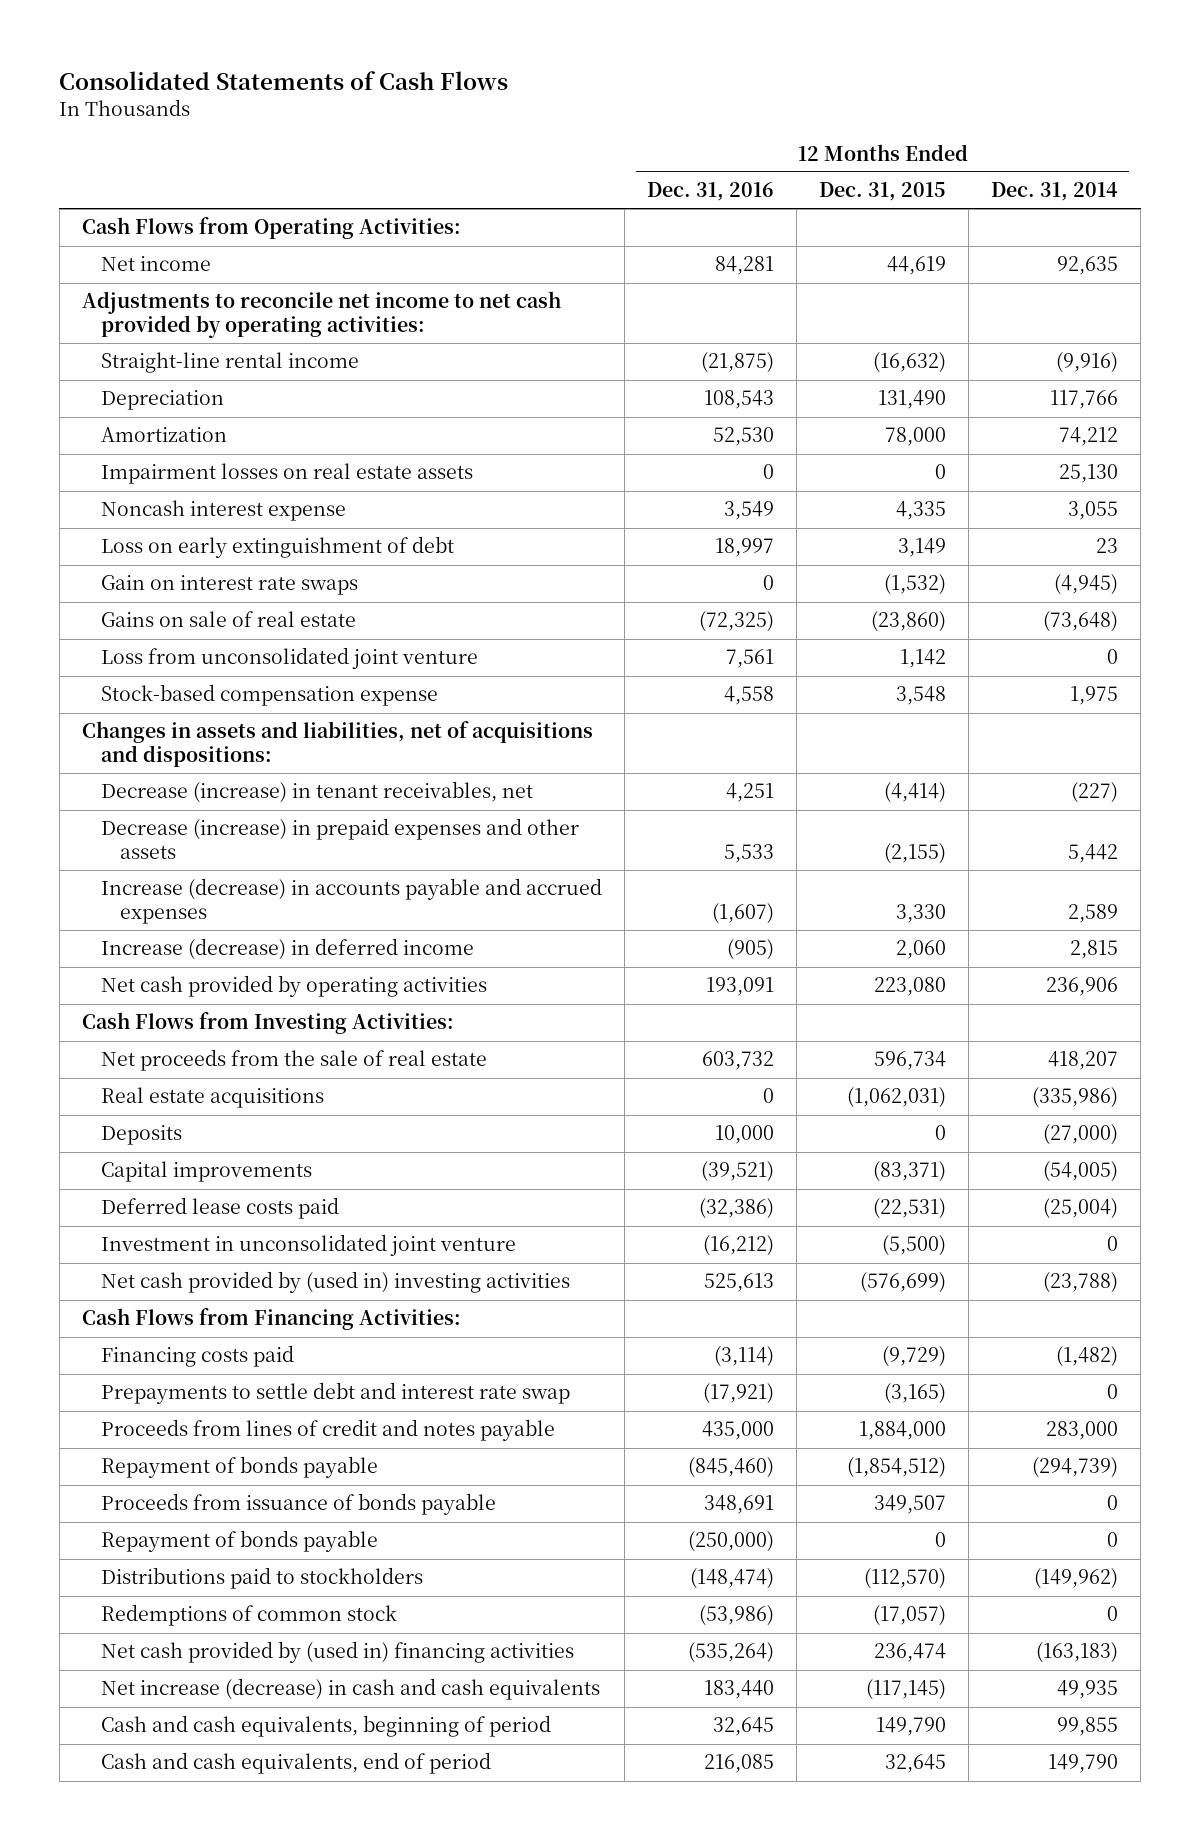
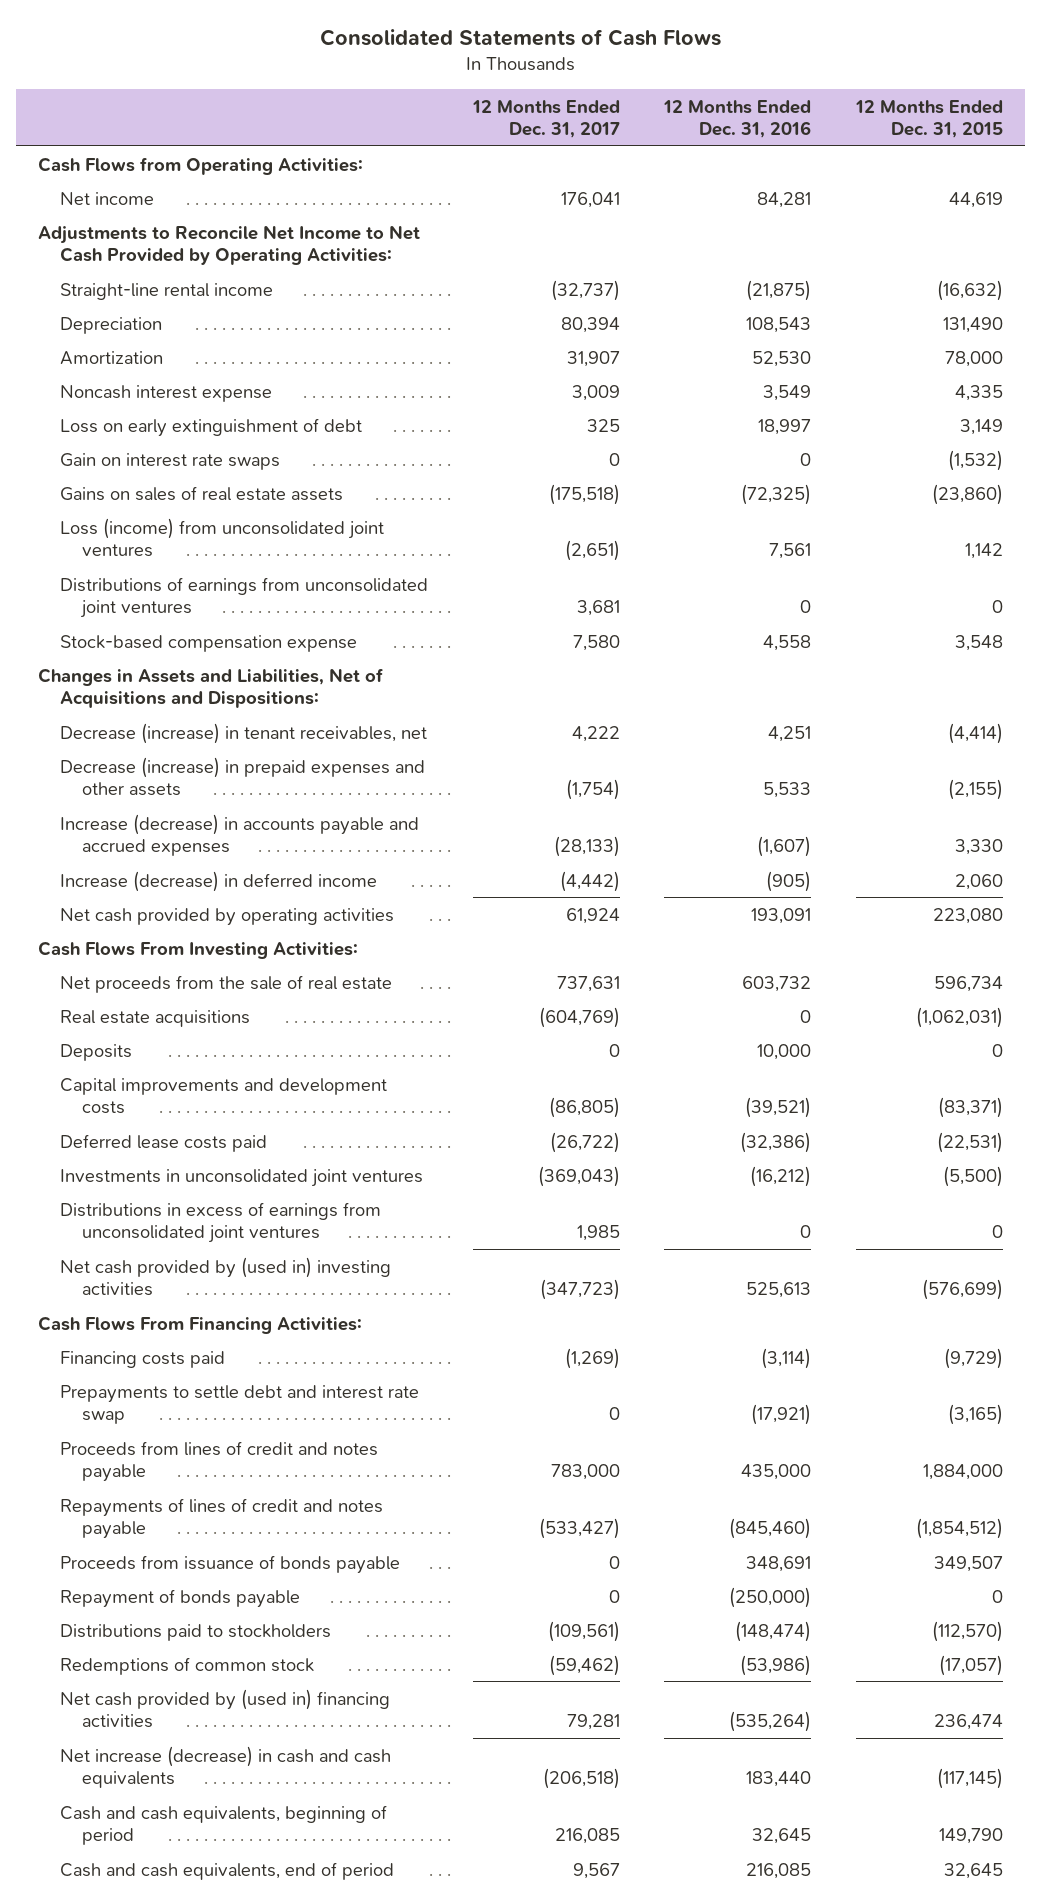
- | 12 Months Ended Dec. 31, 2016 | 12 Months Ended Dec. 31, 2015 | 12 Months Ended Dec. 31, 2014
+ | 12 Months Ended Dec. 31, 2017 | 12 Months Ended Dec. 31, 2016 | 12 Months Ended Dec. 31, 2015
- Adjustments to reconcile net income to net cash provided by operating activities:
+ Adjustments to Reconcile Net Income to Net Cash Provided by Operating Activities:
- Impairment losses on real estate assets | 0 | 0 | 25,130
- Gains on sale of real estate | (72,325) | (23,860) | (73,648)
- Loss from unconsolidated joint venture | 7,561 | 1,142 | 0
+ Gains on sales of real estate assets | (175,518) | (72,325) | (23,860)
+ Loss (income) from unconsolidated joint ventures | (2,651) | 7,561 | 1,142
+ Distributions of earnings from unconsolidated joint ventures | 3,681 | 0 | 0
- Changes in assets and liabilities, net of acquisitions and dispositions:
+ Changes in Assets and Liabilities, Net of Acquisitions and Dispositions:
- Cash Flows from Investing Activities:
+ Cash Flows From Investing Activities:
- Capital improvements | (39,521) | (83,371) | (54,005)
+ Capital improvements and development costs | (86,805) | (39,521) | (83,371)
- Investment in unconsolidated joint venture | (16,212) | (5,500) | 0
+ Investments in unconsolidated joint ventures | (369,043) | (16,212) | (5,500)
+ Distributions in excess of earnings from unconsolidated joint ventures | 1,985 | 0 | 0
- Cash Flows from Financing Activities:
+ Cash Flows From Financing Activities:
- Repayment of bonds payable | (845,460) | (1,854,512) | (294,739)
+ Repayments of lines of credit and notes payable | (533,427) | (845,460) | (1,854,512)

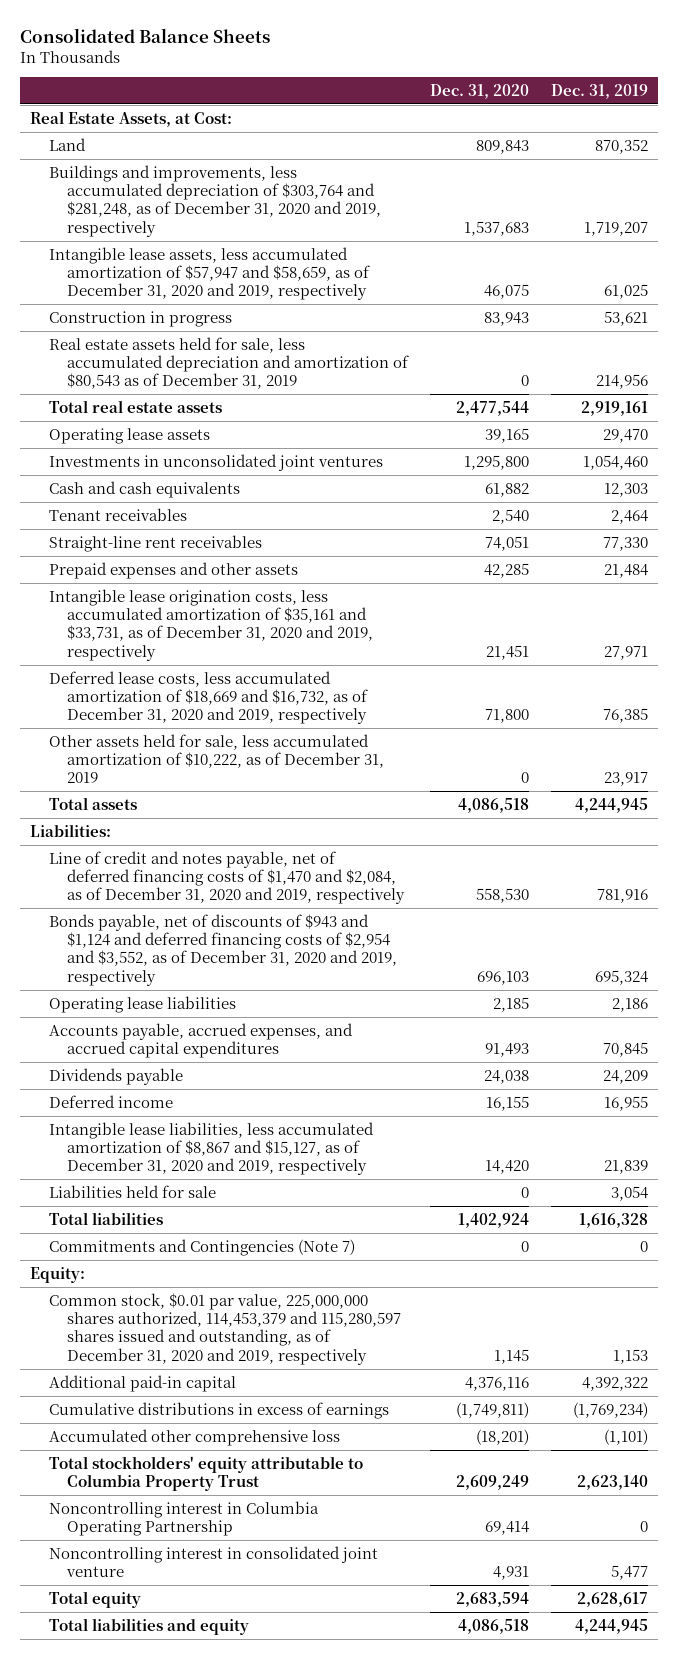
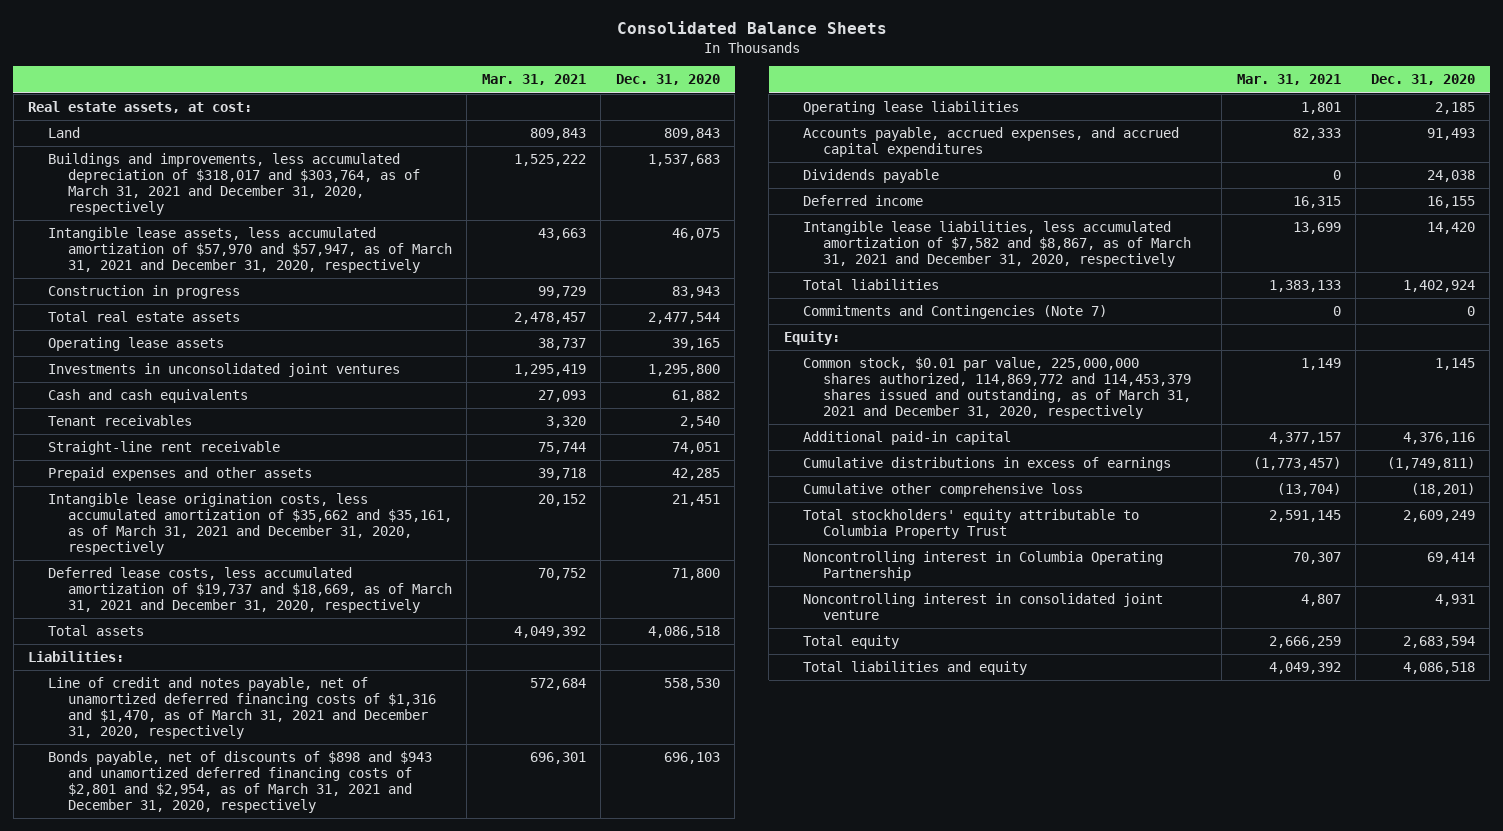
- | Dec. 31, 2020 | Dec. 31, 2019
+ | Mar. 31, 2021 | Dec. 31, 2020
- Real Estate Assets, at Cost:
+ Real estate assets, at cost:
- Buildings and improvements, less accumulated depreciation of $303,764 and $281,248, as of December 31, 2020 and 2019, respectively | 1,537,683 | 1,719,207
- Intangible lease assets, less accumulated amortization of $57,947 and $58,659, as of December 31, 2020 and 2019, respectively | 46,075 | 61,025
+ Buildings and improvements, less accumulated depreciation of $318,017 and $303,764, as of March 31, 2021 and December 31, 2020, respectively | 1,525,222 | 1,537,683
+ Intangible lease assets, less accumulated amortization of $57,970 and $57,947, as of March 31, 2021 and December 31, 2020, respectively | 43,663 | 46,075
- Real estate assets held for sale, less accumulated depreciation and amortization of $80,543 as of December 31, 2019 | 0 | 214,956
- Straight-line rent receivables | 74,051 | 77,330
+ Straight-line rent receivable | 75,744 | 74,051
- Intangible lease origination costs, less accumulated amortization of $35,161 and $33,731, as of December 31, 2020 and 2019, respectively | 21,451 | 27,971
- Deferred lease costs, less accumulated amortization of $18,669 and $16,732, as of December 31, 2020 and 2019, respectively | 71,800 | 76,385
- Other assets held for sale, less accumulated amortization of $10,222, as of December 31, 2019 | 0 | 23,917
+ Intangible lease origination costs, less accumulated amortization of $35,662 and $35,161, as of March 31, 2021 and December 31, 2020, respectively | 20,152 | 21,451
+ Deferred lease costs, less accumulated amortization of $19,737 and $18,669, as of March 31, 2021 and December 31, 2020, respectively | 70,752 | 71,800
- Line of credit and notes payable, net of deferred financing costs of $1,470 and $2,084, as of December 31, 2020 and 2019, respectively | 558,530 | 781,916
- Bonds payable, net of discounts of $943 and $1,124 and deferred financing costs of $2,954 and $3,552, as of December 31, 2020 and 2019, respectively | 696,103 | 695,324
+ Line of credit and notes payable, net of unamortized deferred financing costs of $1,316 and $1,470, as of March 31, 2021 and December 31, 2020, respectively | 572,684 | 558,530
+ Bonds payable, net of discounts of $898 and $943 and unamortized deferred financing costs of $2,801 and $2,954, as of March 31, 2021 and December 31, 2020, respectively | 696,301 | 696,103
- Intangible lease liabilities, less accumulated amortization of $8,867 and $15,127, as of December 31, 2020 and 2019, respectively | 14,420 | 21,839
- Liabilities held for sale | 0 | 3,054
+ Intangible lease liabilities, less accumulated amortization of $7,582 and $8,867, as of March 31, 2021 and December 31, 2020, respectively | 13,699 | 14,420
- Common stock, $0.01 par value, 225,000,000 shares authorized, 114,453,379 and 115,280,597 shares issued and outstanding, as of December 31, 2020 and 2019, respectively | 1,145 | 1,153
+ Common stock, $0.01 par value, 225,000,000 shares authorized, 114,869,772 and 114,453,379 shares issued and outstanding, as of March 31, 2021 and December 31, 2020, respectively | 1,149 | 1,145
- Accumulated other comprehensive loss | (18,201) | (1,101)
+ Cumulative other comprehensive loss | (13,704) | (18,201)

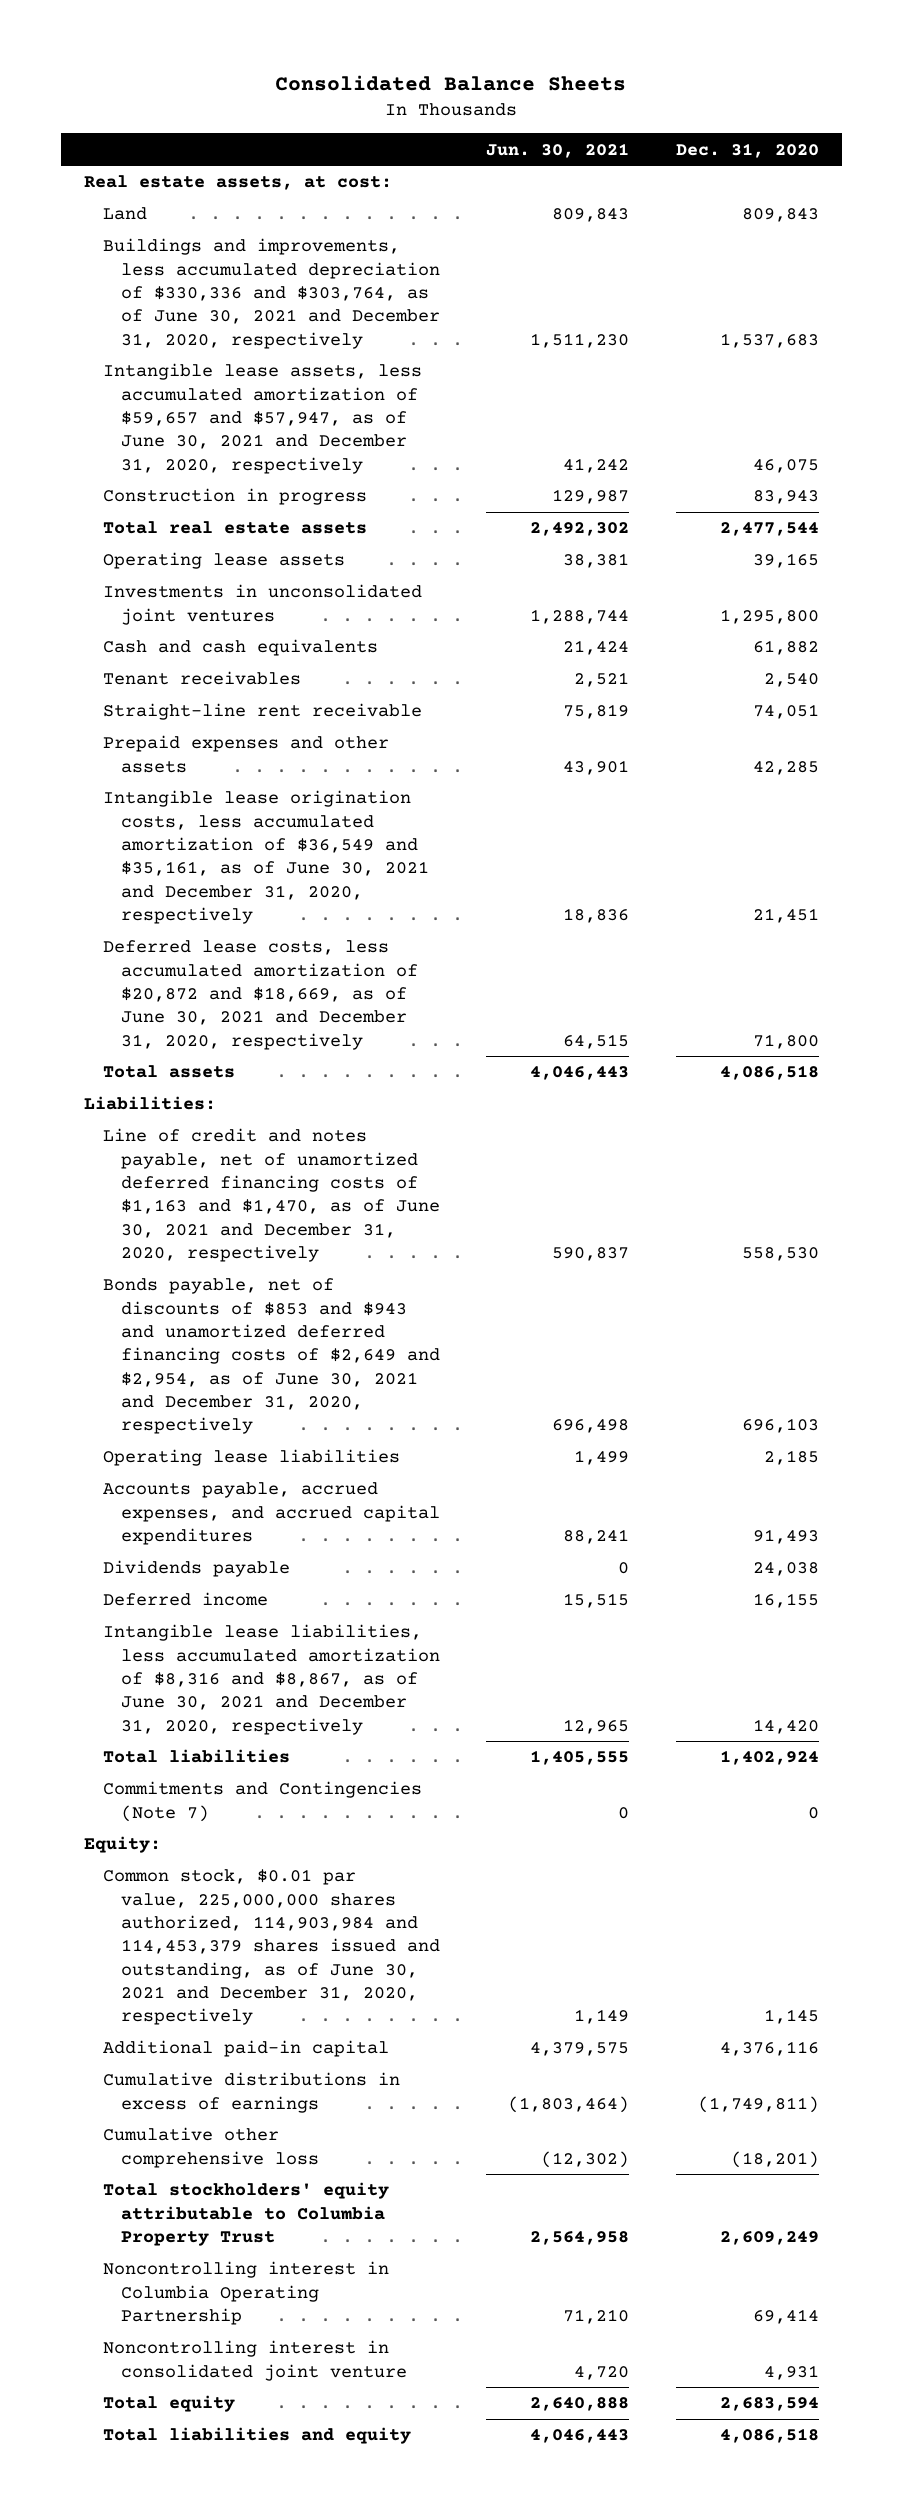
- | Mar. 31, 2021 | Dec. 31, 2020
+ | Jun. 30, 2021 | Dec. 31, 2020
- Buildings and improvements, less accumulated depreciation of $318,017 and $303,764, as of March 31, 2021 and December 31, 2020, respectively | 1,525,222 | 1,537,683
- Intangible lease assets, less accumulated amortization of $57,970 and $57,947, as of March 31, 2021 and December 31, 2020, respectively | 43,663 | 46,075
+ Buildings and improvements, less accumulated depreciation of $330,336 and $303,764, as of June 30, 2021 and December 31, 2020, respectively | 1,511,230 | 1,537,683
+ Intangible lease assets, less accumulated amortization of $59,657 and $57,947, as of June 30, 2021 and December 31, 2020, respectively | 41,242 | 46,075
- Intangible lease origination costs, less accumulated amortization of $35,662 and $35,161, as of March 31, 2021 and December 31, 2020, respectively | 20,152 | 21,451
- Deferred lease costs, less accumulated amortization of $19,737 and $18,669, as of March 31, 2021 and December 31, 2020, respectively | 70,752 | 71,800
+ Intangible lease origination costs, less accumulated amortization of $36,549 and $35,161, as of June 30, 2021 and December 31, 2020, respectively | 18,836 | 21,451
+ Deferred lease costs, less accumulated amortization of $20,872 and $18,669, as of June 30, 2021 and December 31, 2020, respectively | 64,515 | 71,800
- Line of credit and notes payable, net of unamortized deferred financing costs of $1,316 and $1,470, as of March 31, 2021 and December 31, 2020, respectively | 572,684 | 558,530
- Bonds payable, net of discounts of $898 and $943 and unamortized deferred financing costs of $2,801 and $2,954, as of March 31, 2021 and December 31, 2020, respectively | 696,301 | 696,103
+ Line of credit and notes payable, net of unamortized deferred financing costs of $1,163 and $1,470, as of June 30, 2021 and December 31, 2020, respectively | 590,837 | 558,530
+ Bonds payable, net of discounts of $853 and $943 and unamortized deferred financing costs of $2,649 and $2,954, as of June 30, 2021 and December 31, 2020, respectively | 696,498 | 696,103
- Intangible lease liabilities, less accumulated amortization of $7,582 and $8,867, as of March 31, 2021 and December 31, 2020, respectively | 13,699 | 14,420
+ Intangible lease liabilities, less accumulated amortization of $8,316 and $8,867, as of June 30, 2021 and December 31, 2020, respectively | 12,965 | 14,420
- Common stock, $0.01 par value, 225,000,000 shares authorized, 114,869,772 and 114,453,379 shares issued and outstanding, as of March 31, 2021 and December 31, 2020, respectively | 1,149 | 1,145
+ Common stock, $0.01 par value, 225,000,000 shares authorized, 114,903,984 and 114,453,379 shares issued and outstanding, as of June 30, 2021 and December 31, 2020, respectively | 1,149 | 1,145

